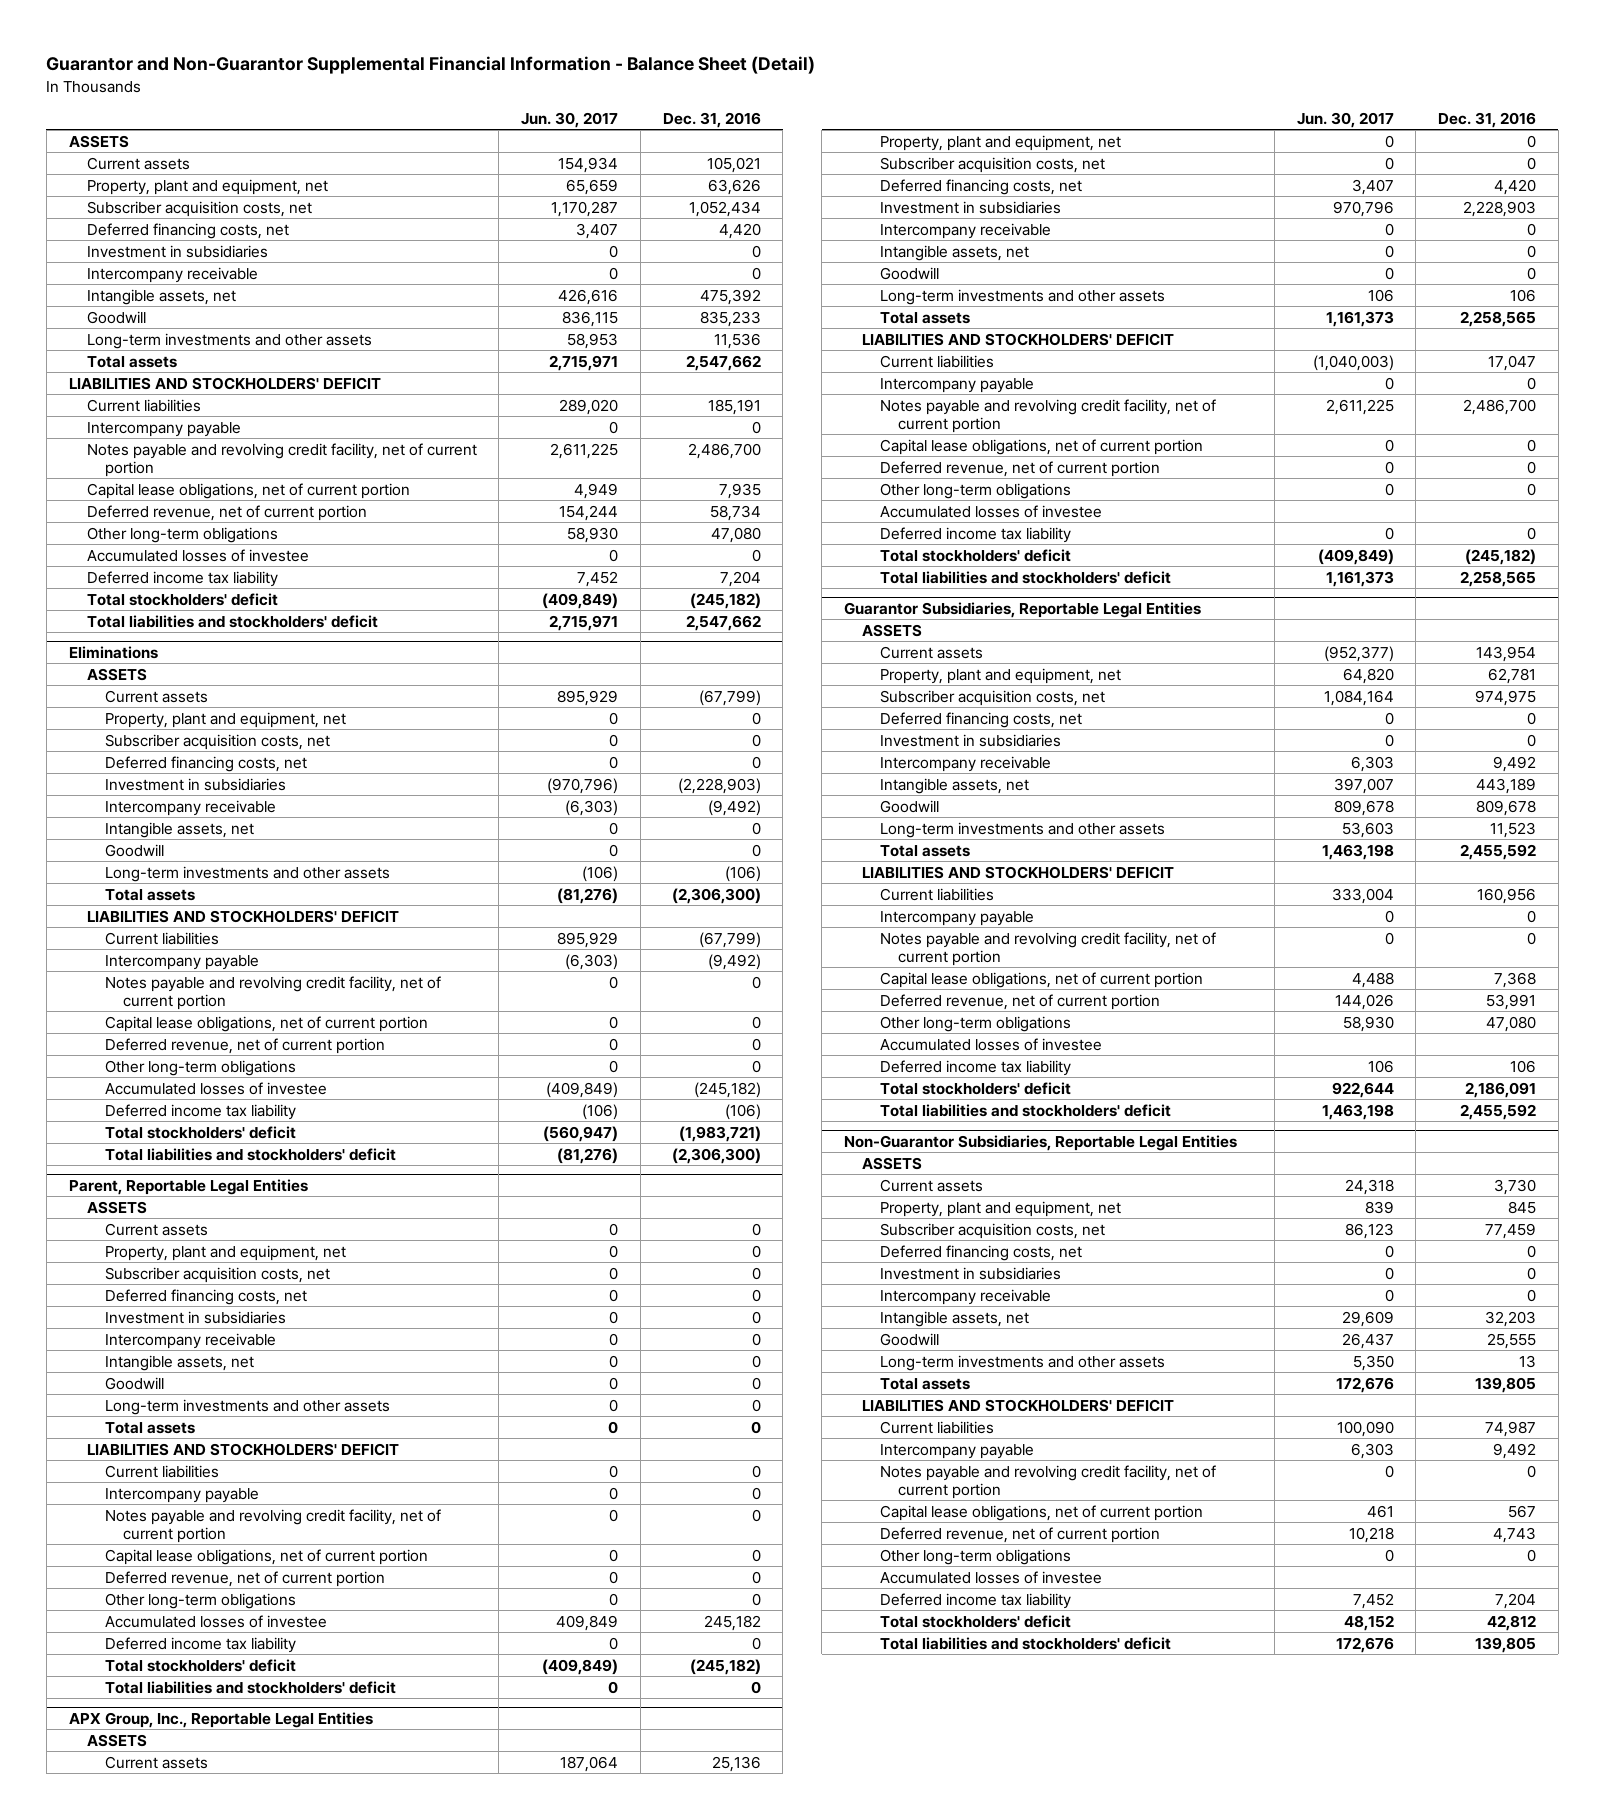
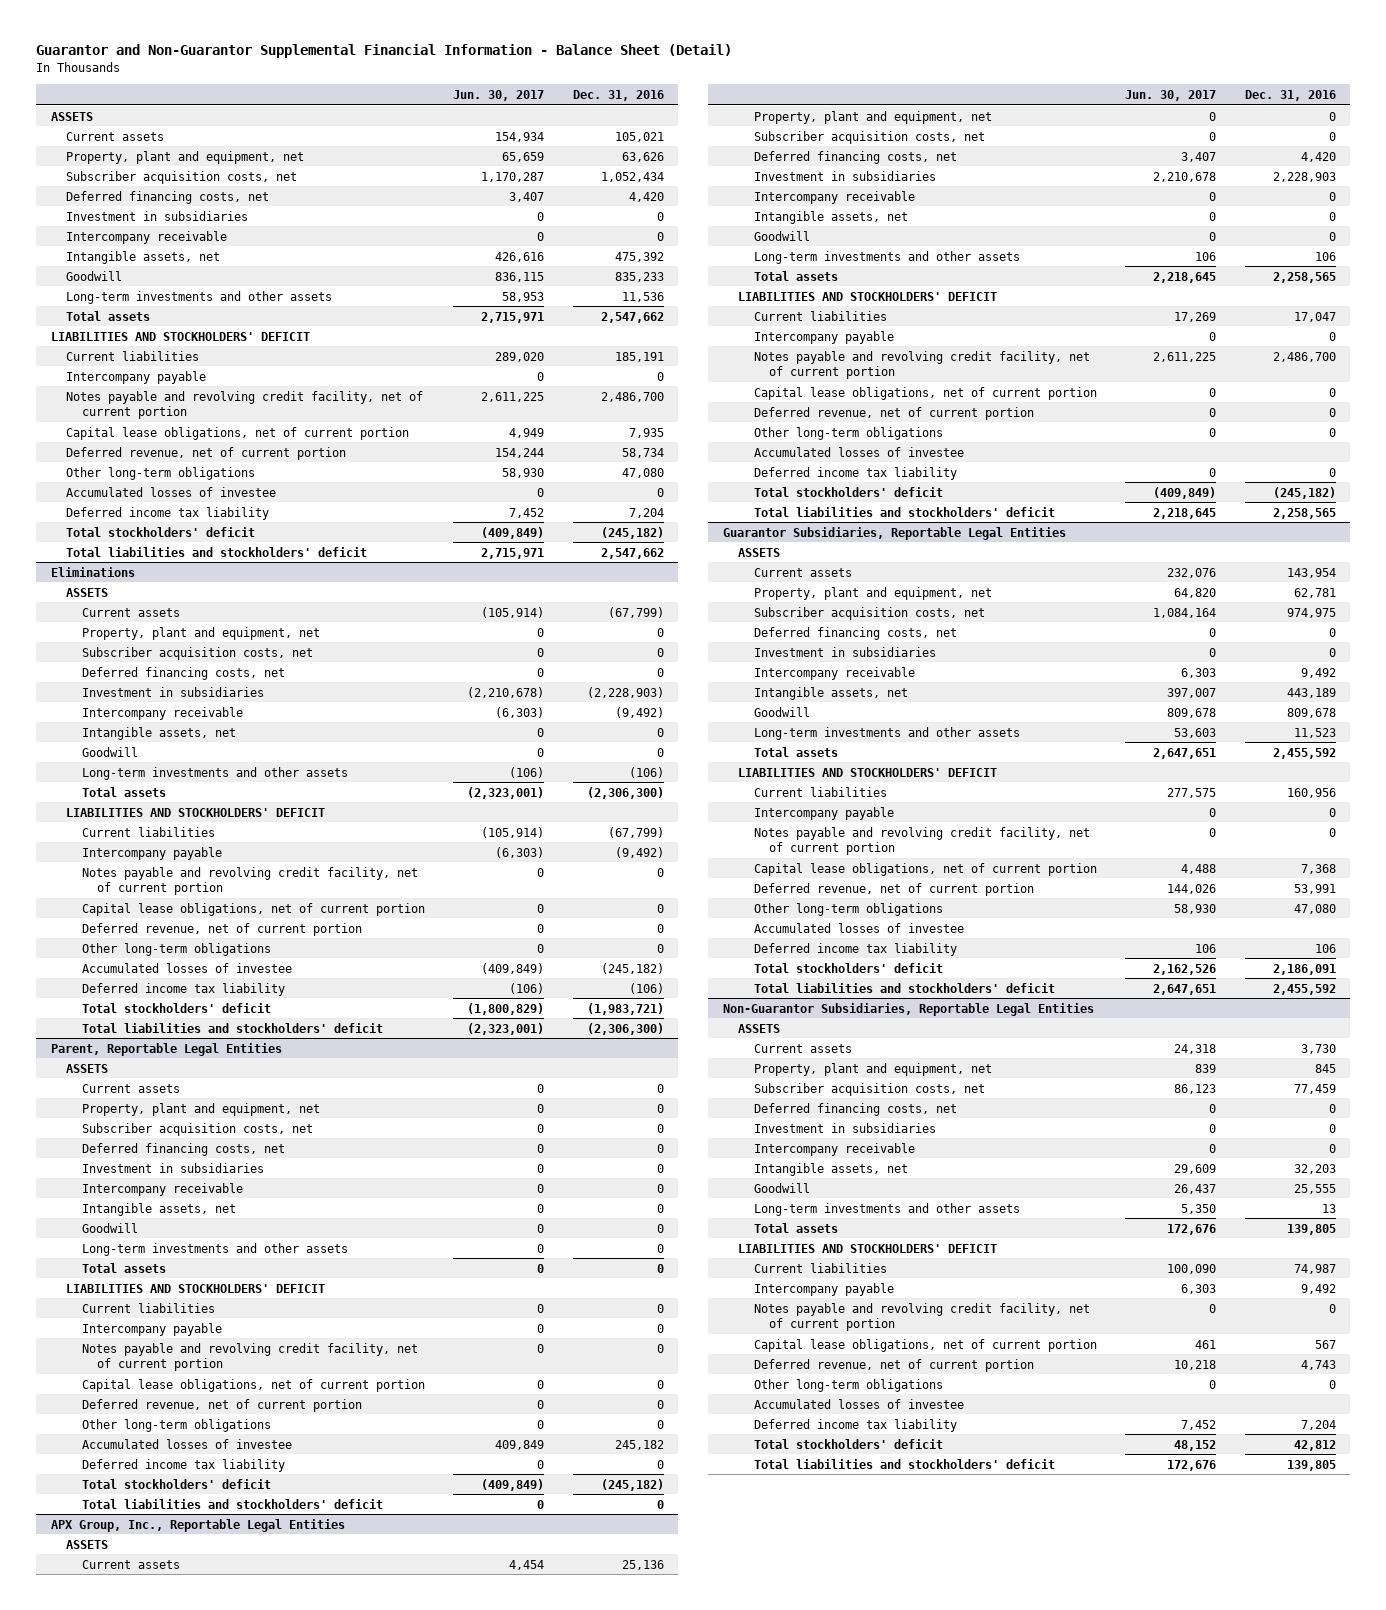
@ Eliminations
- Current assets | 895,929 | (67,799)
+ Current assets | (105,914) | (67,799)
- Investment in subsidiaries | (970,796) | (2,228,903)
+ Investment in subsidiaries | (2,210,678) | (2,228,903)
- Total assets | (81,276) | (2,306,300)
+ Total assets | (2,323,001) | (2,306,300)
- Current liabilities | 895,929 | (67,799)
+ Current liabilities | (105,914) | (67,799)
- Total stockholders' deficit | (560,947) | (1,983,721)
- Total liabilities and stockholders' deficit | (81,276) | (2,306,300)
+ Total stockholders' deficit | (1,800,829) | (1,983,721)
+ Total liabilities and stockholders' deficit | (2,323,001) | (2,306,300)
@ APX Group, Inc., Reportable Legal Entities
- Current assets | 187,064 | 25,136
+ Current assets | 4,454 | 25,136
- Investment in subsidiaries | 970,796 | 2,228,903
+ Investment in subsidiaries | 2,210,678 | 2,228,903
- Total assets | 1,161,373 | 2,258,565
+ Total assets | 2,218,645 | 2,258,565
- Current liabilities | (1,040,003) | 17,047
+ Current liabilities | 17,269 | 17,047
- Total liabilities and stockholders' deficit | 1,161,373 | 2,258,565
+ Total liabilities and stockholders' deficit | 2,218,645 | 2,258,565
@ Guarantor Subsidiaries, Reportable Legal Entities
- Current assets | (952,377) | 143,954
+ Current assets | 232,076 | 143,954
- Total assets | 1,463,198 | 2,455,592
+ Total assets | 2,647,651 | 2,455,592
- Current liabilities | 333,004 | 160,956
+ Current liabilities | 277,575 | 160,956
- Total stockholders' deficit | 922,644 | 2,186,091
- Total liabilities and stockholders' deficit | 1,463,198 | 2,455,592
+ Total stockholders' deficit | 2,162,526 | 2,186,091
+ Total liabilities and stockholders' deficit | 2,647,651 | 2,455,592

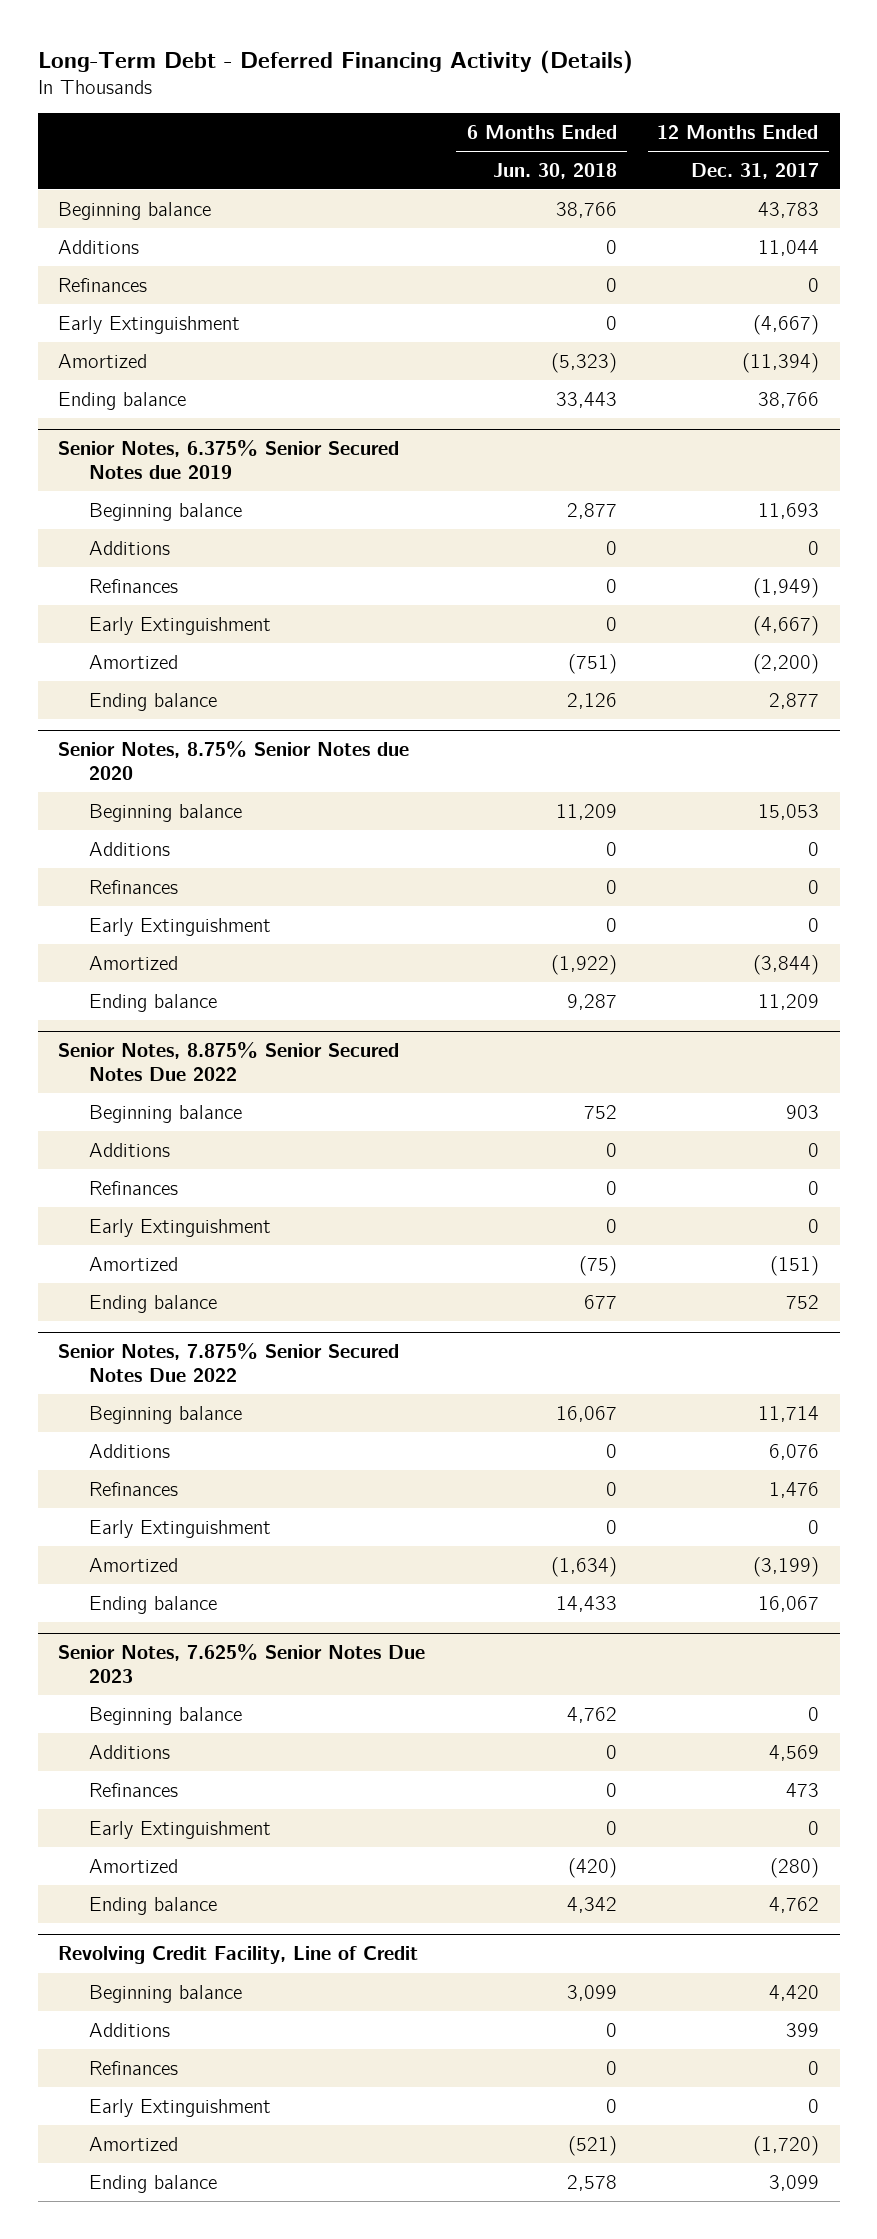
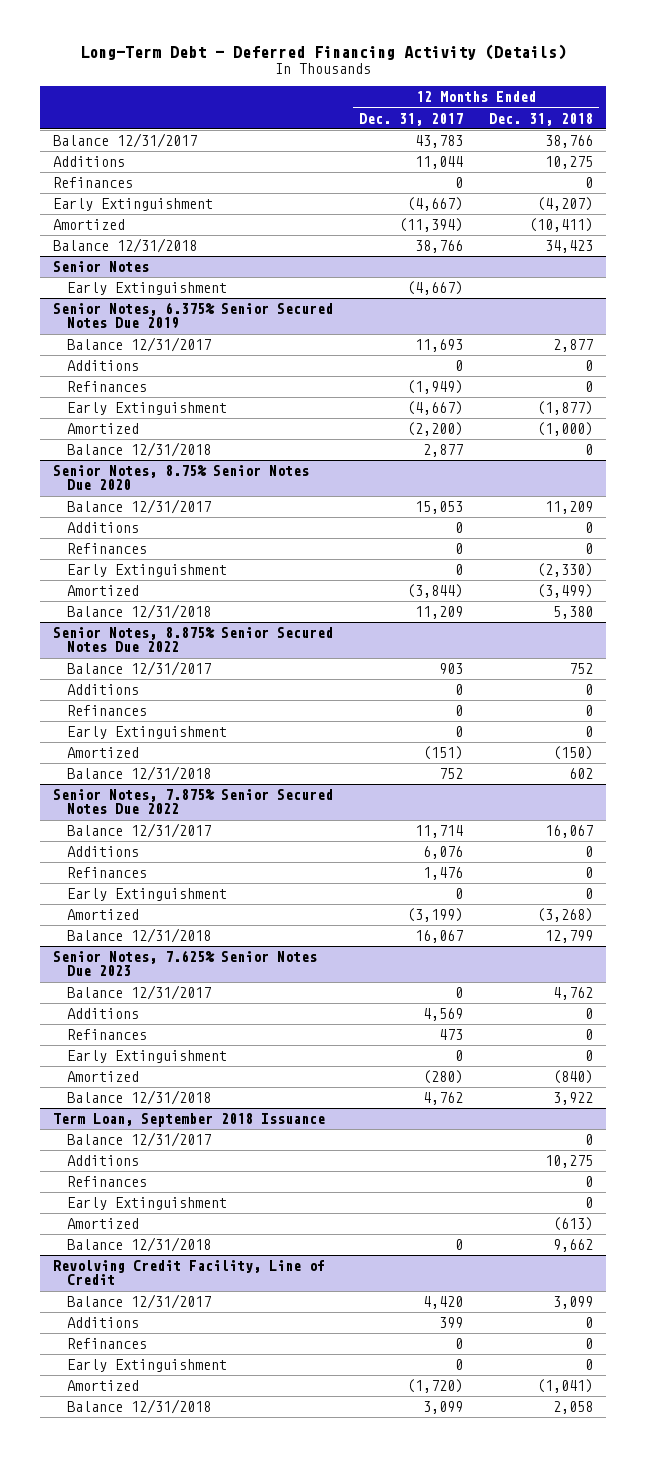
- | 6 Months Ended Jun. 30, 2018 | 12 Months Ended Dec. 31, 2017
+ | 12 Months Ended Dec. 31, 2017 | 12 Months Ended Dec. 31, 2018
- Beginning balance | 38,766 | 43,783
+ Balance 12/31/2017 | 43,783 | 38,766
- Ending balance | 33,443 | 38,766
- Senior Notes, 6.375% Senior Secured Notes due 2019
- Beginning balance | 2,877 | 11,693
+ Balance 12/31/2018 | 38,766 | 34,423
+ Senior Notes
+ Early Extinguishment | (4,667) |
+ Senior Notes, 6.375% Senior Secured Notes Due 2019
+ Balance 12/31/2017 | 11,693 | 2,877
- Ending balance | 2,126 | 2,877
- Senior Notes, 8.75% Senior Notes due 2020
- Beginning balance | 11,209 | 15,053
+ Balance 12/31/2018 | 2,877 | 0
+ Senior Notes, 8.75% Senior Notes Due 2020
+ Balance 12/31/2017 | 15,053 | 11,209
- Ending balance | 9,287 | 11,209
+ Balance 12/31/2018 | 11,209 | 5,380
@ Senior Notes, 8.875% Senior Secured Notes Due 2022
- Beginning balance | 752 | 903
+ Balance 12/31/2017 | 903 | 752
- Ending balance | 677 | 752
+ Balance 12/31/2018 | 752 | 602
@ Senior Notes, 7.875% Senior Secured Notes Due 2022
- Beginning balance | 16,067 | 11,714
+ Balance 12/31/2017 | 11,714 | 16,067
- Ending balance | 14,433 | 16,067
+ Balance 12/31/2018 | 16,067 | 12,799
@ Senior Notes, 7.625% Senior Notes Due 2023
- Beginning balance | 4,762 | 0
+ Balance 12/31/2017 | 0 | 4,762
- Ending balance | 4,342 | 4,762
+ Balance 12/31/2018 | 4,762 | 3,922
+ Term Loan, September 2018 Issuance
+ Balance 12/31/2017 | | 0
+ Additions | | 10,275
+ Refinances | | 0
+ Early Extinguishment | | 0
+ Amortized | | (613)
+ Balance 12/31/2018 | 0 | 9,662
@ Revolving Credit Facility, Line of Credit
- Beginning balance | 3,099 | 4,420
+ Balance 12/31/2017 | 4,420 | 3,099
- Ending balance | 2,578 | 3,099
+ Balance 12/31/2018 | 3,099 | 2,058

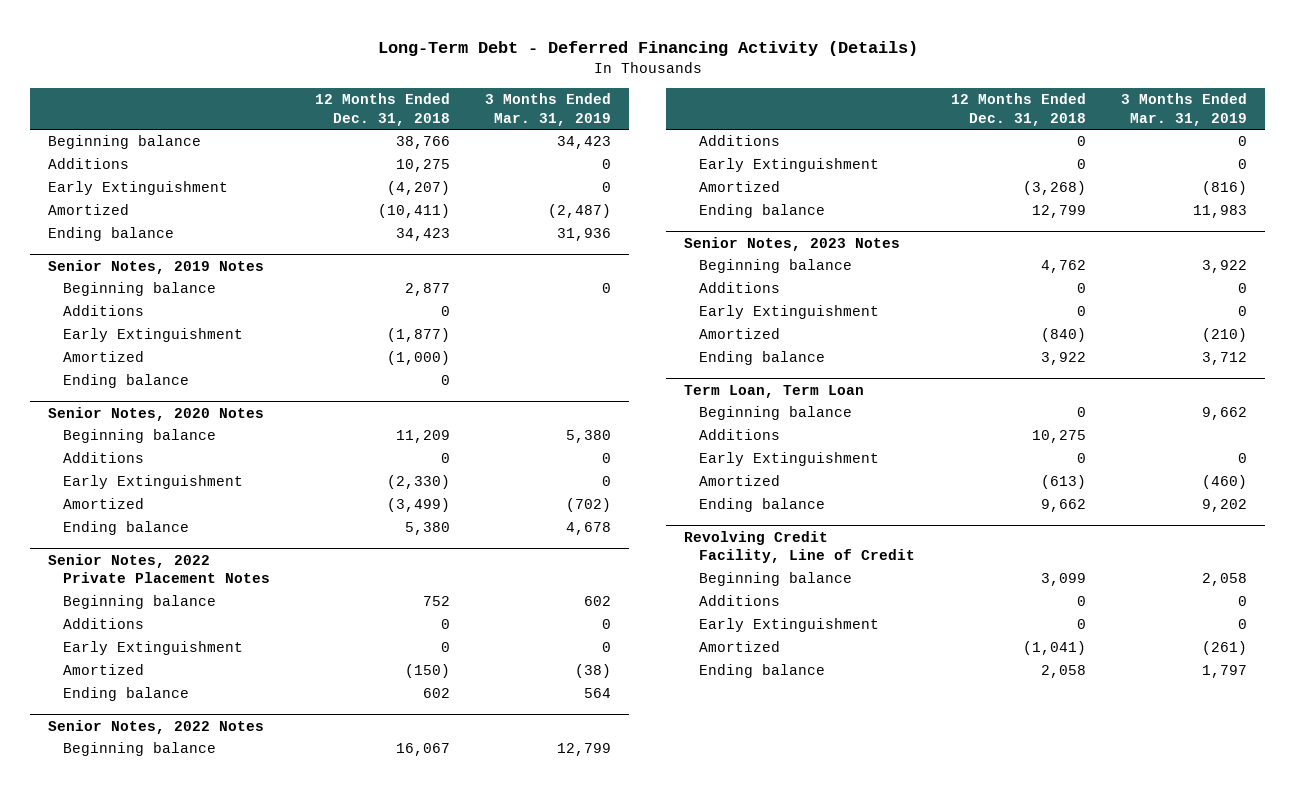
- | 12 Months Ended Dec. 31, 2017 | 12 Months Ended Dec. 31, 2018
+ | 12 Months Ended Dec. 31, 2018 | 3 Months Ended Mar. 31, 2019
- Balance 12/31/2017 | 43,783 | 38,766
+ Beginning balance | 38,766 | 34,423
- Refinances | 0 | 0
- Balance 12/31/2018 | 38,766 | 34,423
- Senior Notes
- Early Extinguishment | (4,667) |
- Senior Notes, 6.375% Senior Secured Notes Due 2019
- Balance 12/31/2017 | 11,693 | 2,877
+ Ending balance | 34,423 | 31,936
+ Senior Notes, 2019 Notes
+ Beginning balance | 2,877 | 0
- Refinances | (1,949) | 0
- Balance 12/31/2018 | 2,877 | 0
- Senior Notes, 8.75% Senior Notes Due 2020
- Balance 12/31/2017 | 15,053 | 11,209
+ Ending balance | 0 |
+ Senior Notes, 2020 Notes
+ Beginning balance | 11,209 | 5,380
- Refinances | 0 | 0
- Balance 12/31/2018 | 11,209 | 5,380
- Senior Notes, 8.875% Senior Secured Notes Due 2022
- Balance 12/31/2017 | 903 | 752
+ Ending balance | 5,380 | 4,678
+ Senior Notes, 2022 Private Placement Notes
+ Beginning balance | 752 | 602
- Refinances | 0 | 0
- Balance 12/31/2018 | 752 | 602
- Senior Notes, 7.875% Senior Secured Notes Due 2022
- Balance 12/31/2017 | 11,714 | 16,067
+ Ending balance | 602 | 564
+ Senior Notes, 2022 Notes
+ Beginning balance | 16,067 | 12,799
- Refinances | 1,476 | 0
- Balance 12/31/2018 | 16,067 | 12,799
- Senior Notes, 7.625% Senior Notes Due 2023
- Balance 12/31/2017 | 0 | 4,762
+ Ending balance | 12,799 | 11,983
+ Senior Notes, 2023 Notes
+ Beginning balance | 4,762 | 3,922
- Refinances | 473 | 0
- Balance 12/31/2018 | 4,762 | 3,922
- Term Loan, September 2018 Issuance
- Balance 12/31/2017 | | 0
+ Ending balance | 3,922 | 3,712
+ Term Loan, Term Loan
+ Beginning balance | 0 | 9,662
- Refinances | | 0
- Balance 12/31/2018 | 0 | 9,662
+ Ending balance | 9,662 | 9,202
@ Revolving Credit Facility, Line of Credit
- Balance 12/31/2017 | 4,420 | 3,099
+ Beginning balance | 3,099 | 2,058
- Refinances | 0 | 0
- Balance 12/31/2018 | 3,099 | 2,058
+ Ending balance | 2,058 | 1,797

